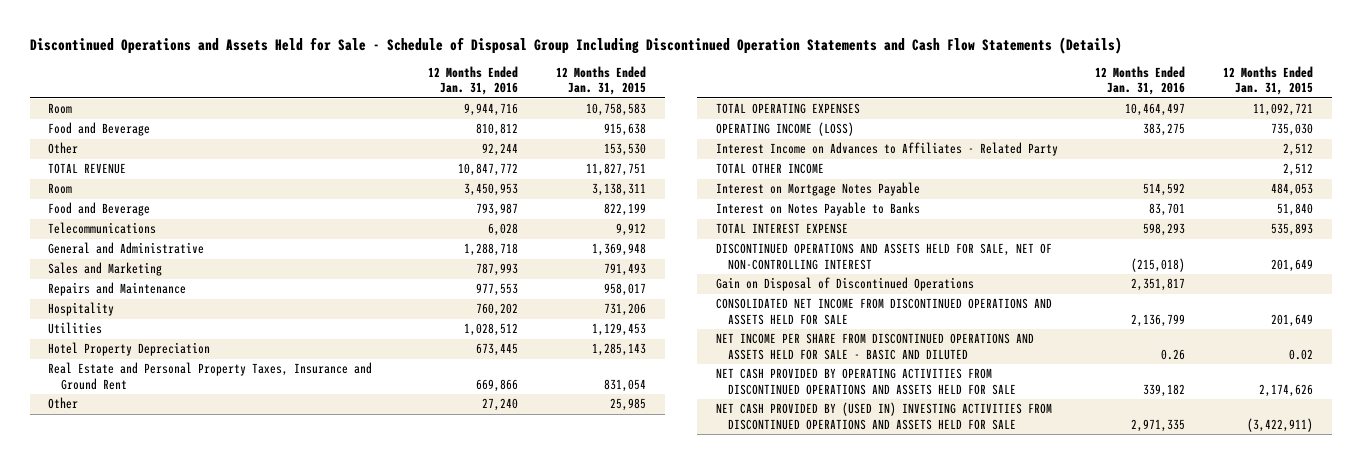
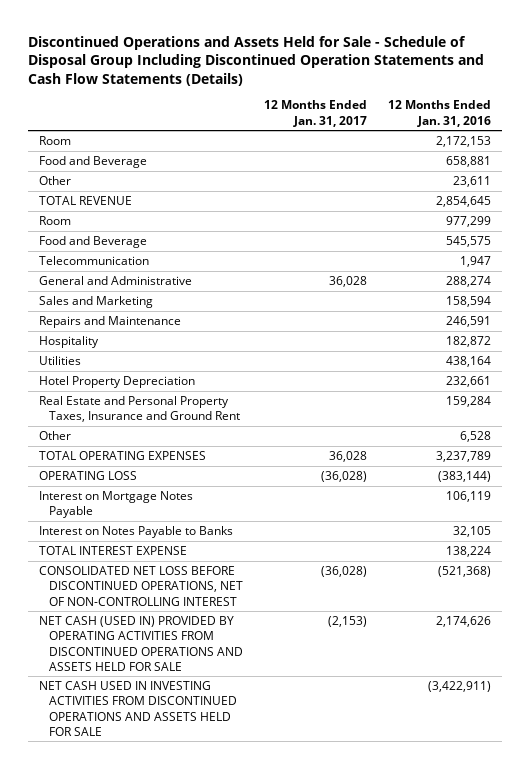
- | 12 Months Ended Jan. 31, 2016 | 12 Months Ended Jan. 31, 2015
+ | 12 Months Ended Jan. 31, 2017 | 12 Months Ended Jan. 31, 2016
- Room | 9,944,716 | 10,758,583
- Food and Beverage | 810,812 | 915,638
- Other | 92,244 | 153,530
- TOTAL REVENUE | 10,847,772 | 11,827,751
- Room | 3,450,953 | 3,138,311
- Food and Beverage | 793,987 | 822,199
- Telecommunications | 6,028 | 9,912
- General and Administrative | 1,288,718 | 1,369,948
- Sales and Marketing | 787,993 | 791,493
- Repairs and Maintenance | 977,553 | 958,017
- Hospitality | 760,202 | 731,206
- Utilities | 1,028,512 | 1,129,453
- Hotel Property Depreciation | 673,445 | 1,285,143
- Real Estate and Personal Property Taxes, Insurance and Ground Rent | 669,866 | 831,054
- Other | 27,240 | 25,985
- TOTAL OPERATING EXPENSES | 10,464,497 | 11,092,721
- OPERATING INCOME (LOSS) | 383,275 | 735,030
- Interest Income on Advances to Affiliates - Related Party | | 2,512
- TOTAL OTHER INCOME | | 2,512
- Interest on Mortgage Notes Payable | 514,592 | 484,053
- Interest on Notes Payable to Banks | 83,701 | 51,840
- TOTAL INTEREST EXPENSE | 598,293 | 535,893
- DISCONTINUED OPERATIONS AND ASSETS HELD FOR SALE, NET OF NON-CONTROLLING INTEREST | (215,018) | 201,649
- Gain on Disposal of Discontinued Operations | 2,351,817 |
- CONSOLIDATED NET INCOME FROM DISCONTINUED OPERATIONS AND ASSETS HELD FOR SALE | 2,136,799 | 201,649
- NET INCOME PER SHARE FROM DISCONTINUED OPERATIONS AND ASSETS HELD FOR SALE - BASIC AND DILUTED | 0.26 | 0.02
- NET CASH PROVIDED BY OPERATING ACTIVITIES FROM DISCONTINUED OPERATIONS AND ASSETS HELD FOR SALE | 339,182 | 2,174,626
- NET CASH PROVIDED BY (USED IN) INVESTING ACTIVITIES FROM DISCONTINUED OPERATIONS AND ASSETS HELD FOR SALE | 2,971,335 | (3,422,911)
+ Room | | 2,172,153
+ Food and Beverage | | 658,881
+ Other | | 23,611
+ TOTAL REVENUE | | 2,854,645
+ Room | | 977,299
+ Food and Beverage | | 545,575
+ Telecommunication | | 1,947
+ General and Administrative | 36,028 | 288,274
+ Sales and Marketing | | 158,594
+ Repairs and Maintenance | | 246,591
+ Hospitality | | 182,872
+ Utilities | | 438,164
+ Hotel Property Depreciation | | 232,661
+ Real Estate and Personal Property Taxes, Insurance and Ground Rent | | 159,284
+ Other | | 6,528
+ TOTAL OPERATING EXPENSES | 36,028 | 3,237,789
+ OPERATING LOSS | (36,028) | (383,144)
+ Interest on Mortgage Notes Payable | | 106,119
+ Interest on Notes Payable to Banks | | 32,105
+ TOTAL INTEREST EXPENSE | | 138,224
+ CONSOLIDATED NET LOSS BEFORE DISCONTINUED OPERATIONS, NET OF NON-CONTROLLING INTEREST | (36,028) | (521,368)
+ NET CASH (USED IN) PROVIDED BY OPERATING ACTIVITIES FROM DISCONTINUED OPERATIONS AND ASSETS HELD FOR SALE | (2,153) | 2,174,626
+ NET CASH USED IN INVESTING ACTIVITIES FROM DISCONTINUED OPERATIONS AND ASSETS HELD FOR SALE | | (3,422,911)

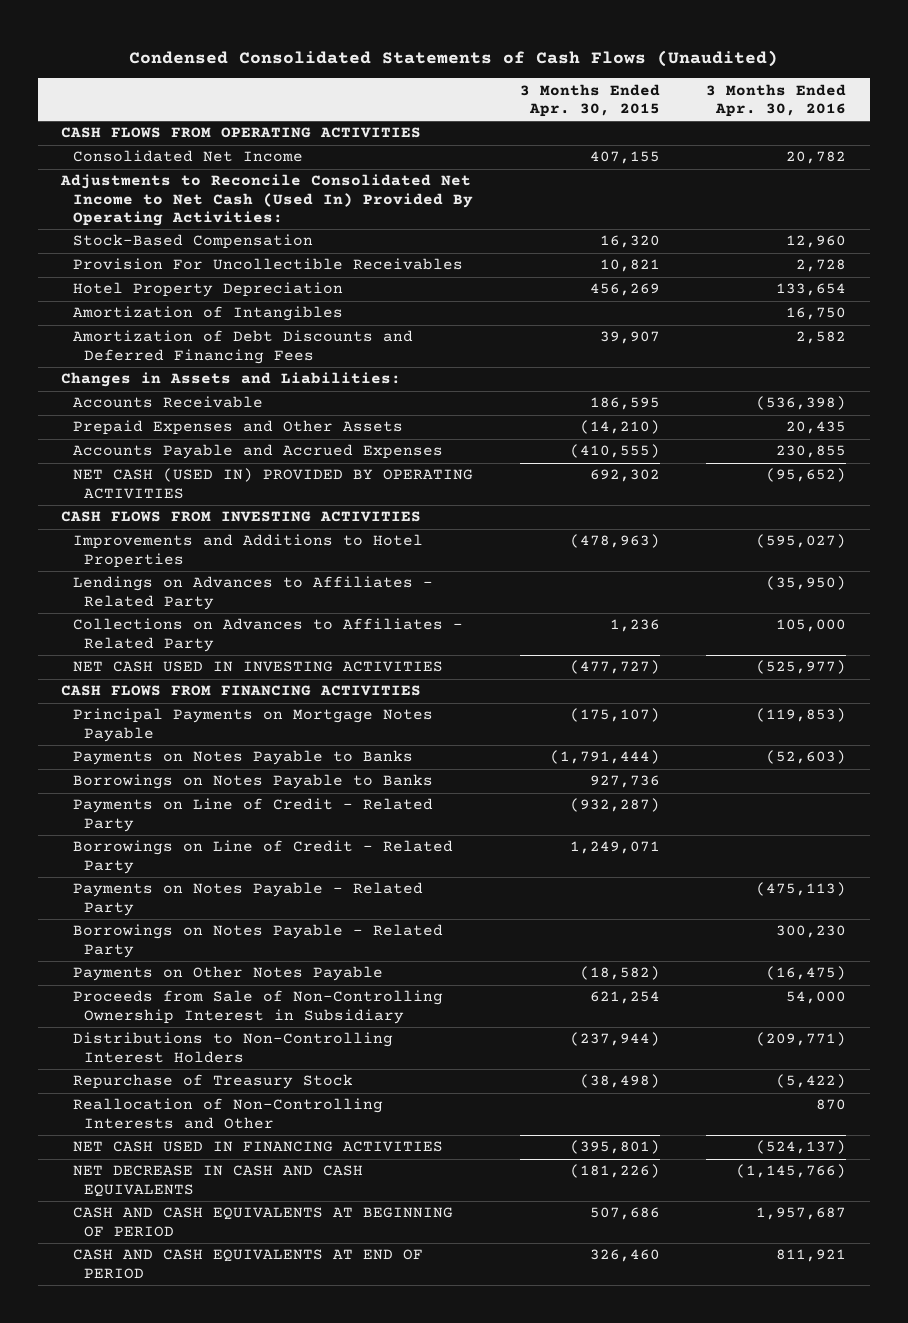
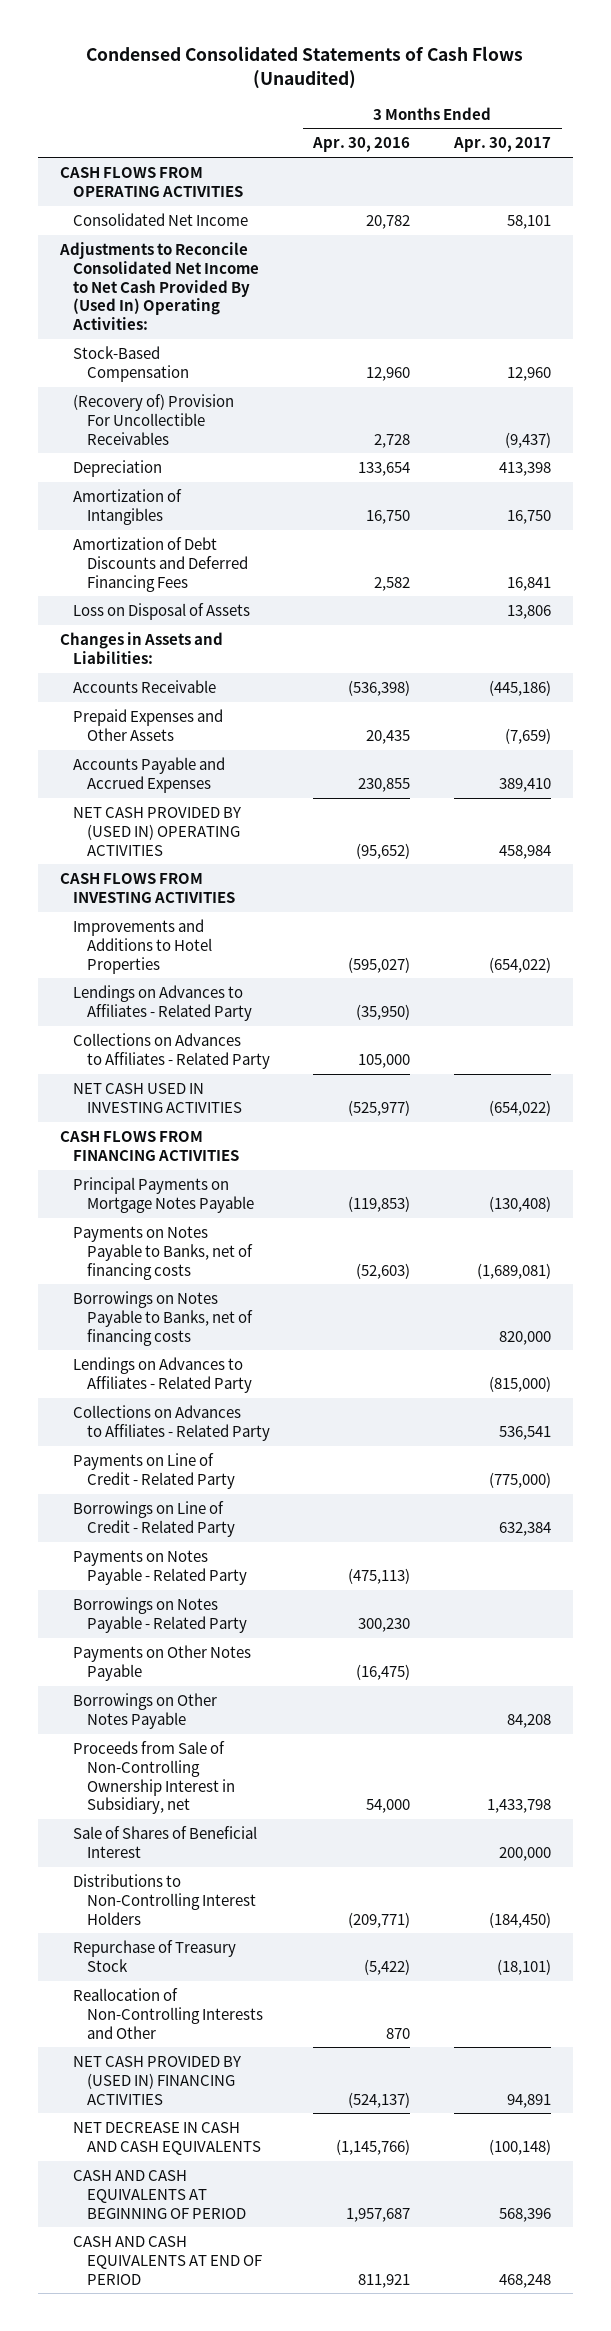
- | 3 Months Ended Apr. 30, 2015 | 3 Months Ended Apr. 30, 2016
+ | 3 Months Ended Apr. 30, 2016 | 3 Months Ended Apr. 30, 2017
- Adjustments to Reconcile Consolidated Net Income to Net Cash (Used In) Provided By Operating Activities:
+ Adjustments to Reconcile Consolidated Net Income to Net Cash Provided By (Used In) Operating Activities:
- Provision For Uncollectible Receivables | 10,821 | 2,728
- Hotel Property Depreciation | 456,269 | 133,654
+ (Recovery of) Provision For Uncollectible Receivables | 2,728 | (9,437)
+ Depreciation | 133,654 | 413,398
+ Loss on Disposal of Assets | | 13,806
- NET CASH (USED IN) PROVIDED BY OPERATING ACTIVITIES | 692,302 | (95,652)
+ NET CASH PROVIDED BY (USED IN) OPERATING ACTIVITIES | (95,652) | 458,984
- Payments on Notes Payable to Banks | (1,791,444) | (52,603)
- Borrowings on Notes Payable to Banks | 927,736 |
+ Payments on Notes Payable to Banks, net of financing costs | (52,603) | (1,689,081)
+ Borrowings on Notes Payable to Banks, net of financing costs | | 820,000
+ Lendings on Advances to Affiliates - Related Party | | (815,000)
+ Collections on Advances to Affiliates - Related Party | | 536,541
- Proceeds from Sale of Non-Controlling Ownership Interest in Subsidiary | 621,254 | 54,000
+ Borrowings on Other Notes Payable | | 84,208
+ Proceeds from Sale of Non-Controlling Ownership Interest in Subsidiary, net | 54,000 | 1,433,798
+ Sale of Shares of Beneficial Interest | | 200,000
- NET CASH USED IN FINANCING ACTIVITIES | (395,801) | (524,137)
+ NET CASH PROVIDED BY (USED IN) FINANCING ACTIVITIES | (524,137) | 94,891

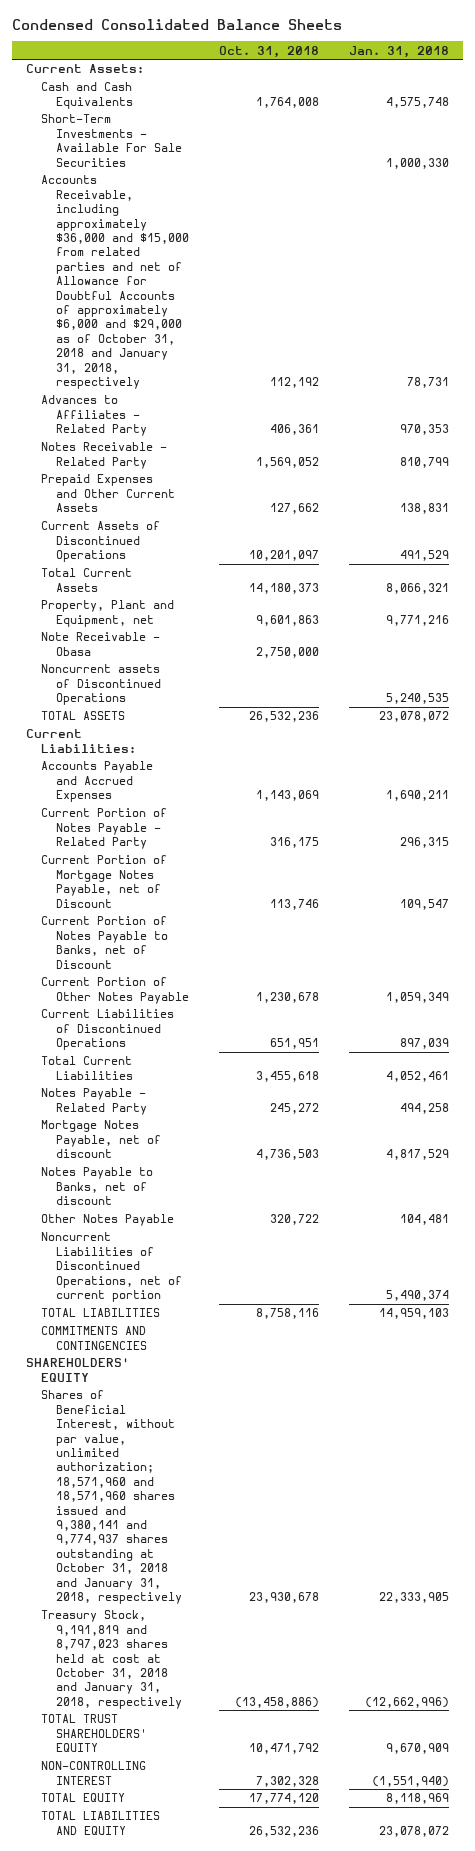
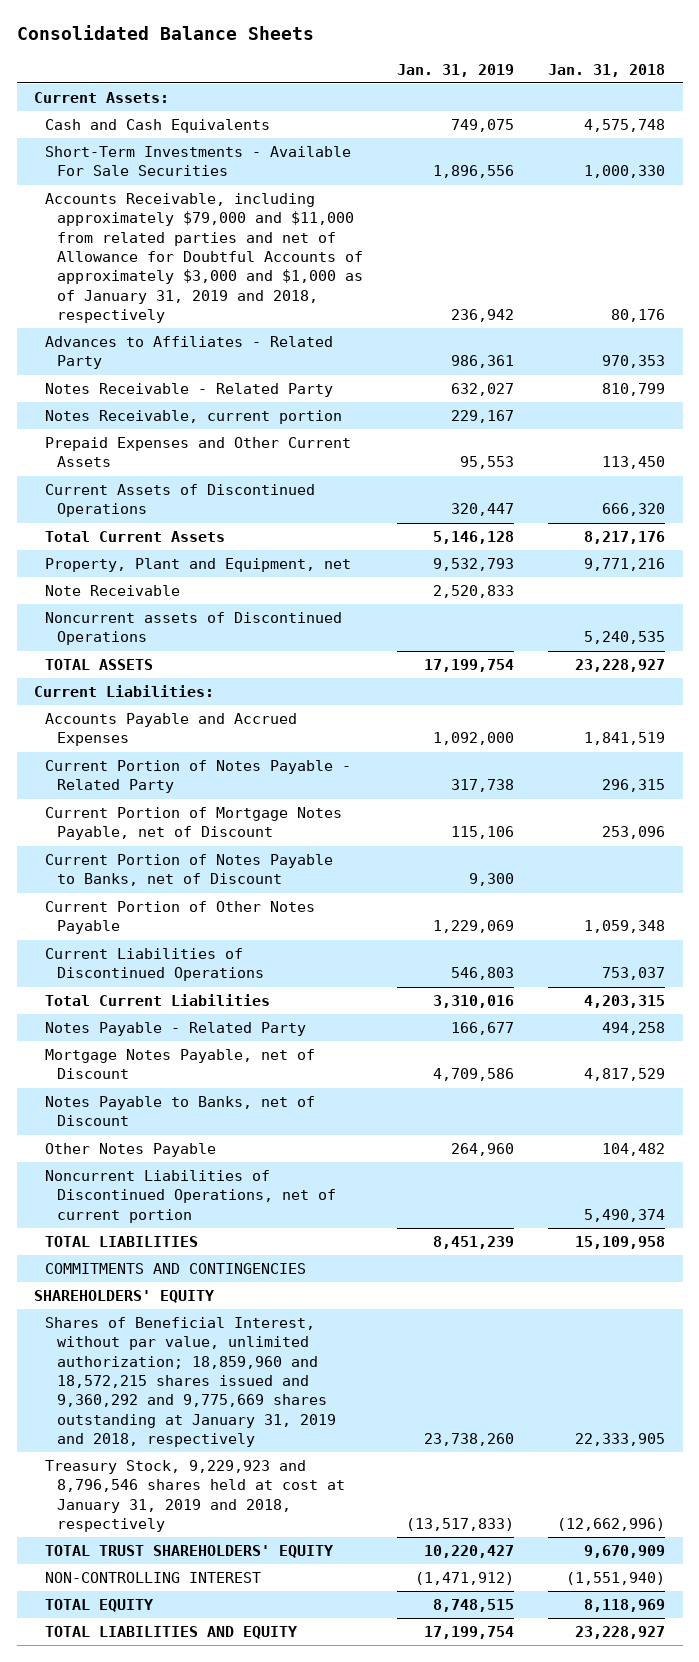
- Condensed Consolidated Balance Sheets
+ Consolidated Balance Sheets
- | Oct. 31, 2018 | Jan. 31, 2018
+ | Jan. 31, 2019 | Jan. 31, 2018
- Accounts Receivable, including approximately $36,000 and $15,000 from related parties and net of Allowance for Doubtful Accounts of approximately $6,000 and $29,000 as of October 31, 2018 and January 31, 2018, respectively | 112,192 | 78,731
+ Accounts Receivable, including approximately $79,000 and $11,000 from related parties and net of Allowance for Doubtful Accounts of approximately $3,000 and $1,000 as of January 31, 2019 and 2018, respectively | 236,942 | 80,176
- Prepaid Expenses and Other Current Assets | 127,662 | 138,831
- Current Assets of Discontinued Operations | 10,201,097 | 491,529
- Total Current Assets | 14,180,373 | 8,066,321
+ Notes Receivable, current portion | 229,167 |
+ Prepaid Expenses and Other Current Assets | 95,553 | 113,450
+ Current Assets of Discontinued Operations | 320,447 | 666,320
+ Total Current Assets | 5,146,128 | 8,217,176
- Note Receivable - Obasa | 2,750,000 |
+ Note Receivable | 2,520,833 |
- TOTAL ASSETS | 26,532,236 | 23,078,072
+ TOTAL ASSETS | 17,199,754 | 23,228,927
- Accounts Payable and Accrued Expenses | 1,143,069 | 1,690,211
+ Accounts Payable and Accrued Expenses | 1,092,000 | 1,841,519
- Current Portion of Mortgage Notes Payable, net of Discount | 113,746 | 109,547
+ Current Portion of Mortgage Notes Payable, net of Discount | 115,106 | 253,096
- Current Portion of Other Notes Payable | 1,230,678 | 1,059,349
- Current Liabilities of Discontinued Operations | 651,951 | 897,039
- Total Current Liabilities | 3,455,618 | 4,052,461
+ Current Portion of Other Notes Payable | 1,229,069 | 1,059,348
+ Current Liabilities of Discontinued Operations | 546,803 | 753,037
+ Total Current Liabilities | 3,310,016 | 4,203,315
- Mortgage Notes Payable, net of discount | 4,736,503 | 4,817,529
- Notes Payable to Banks, net of discount
- Other Notes Payable | 320,722 | 104,481
+ Mortgage Notes Payable, net of Discount | 4,709,586 | 4,817,529
+ Notes Payable to Banks, net of Discount
+ Other Notes Payable | 264,960 | 104,482
- TOTAL LIABILITIES | 8,758,116 | 14,959,103
+ TOTAL LIABILITIES | 8,451,239 | 15,109,958
- Shares of Beneficial Interest, without par value, unlimited authorization; 18,571,960 and 18,571,960 shares issued and 9,380,141 and 9,774,937 shares outstanding at October 31, 2018 and January 31, 2018, respectively | 23,930,678 | 22,333,905
- Treasury Stock, 9,191,819 and 8,797,023 shares held at cost at October 31, 2018 and January 31, 2018, respectively | (13,458,886) | (12,662,996)
+ Shares of Beneficial Interest, without par value, unlimited authorization; 18,859,960 and 18,572,215 shares issued and 9,360,292 and 9,775,669 shares outstanding at January 31, 2019 and 2018, respectively | 23,738,260 | 22,333,905
+ Treasury Stock, 9,229,923 and 8,796,546 shares held at cost at January 31, 2019 and 2018, respectively | (13,517,833) | (12,662,996)
- TOTAL LIABILITIES AND EQUITY | 26,532,236 | 23,078,072
+ TOTAL LIABILITIES AND EQUITY | 17,199,754 | 23,228,927

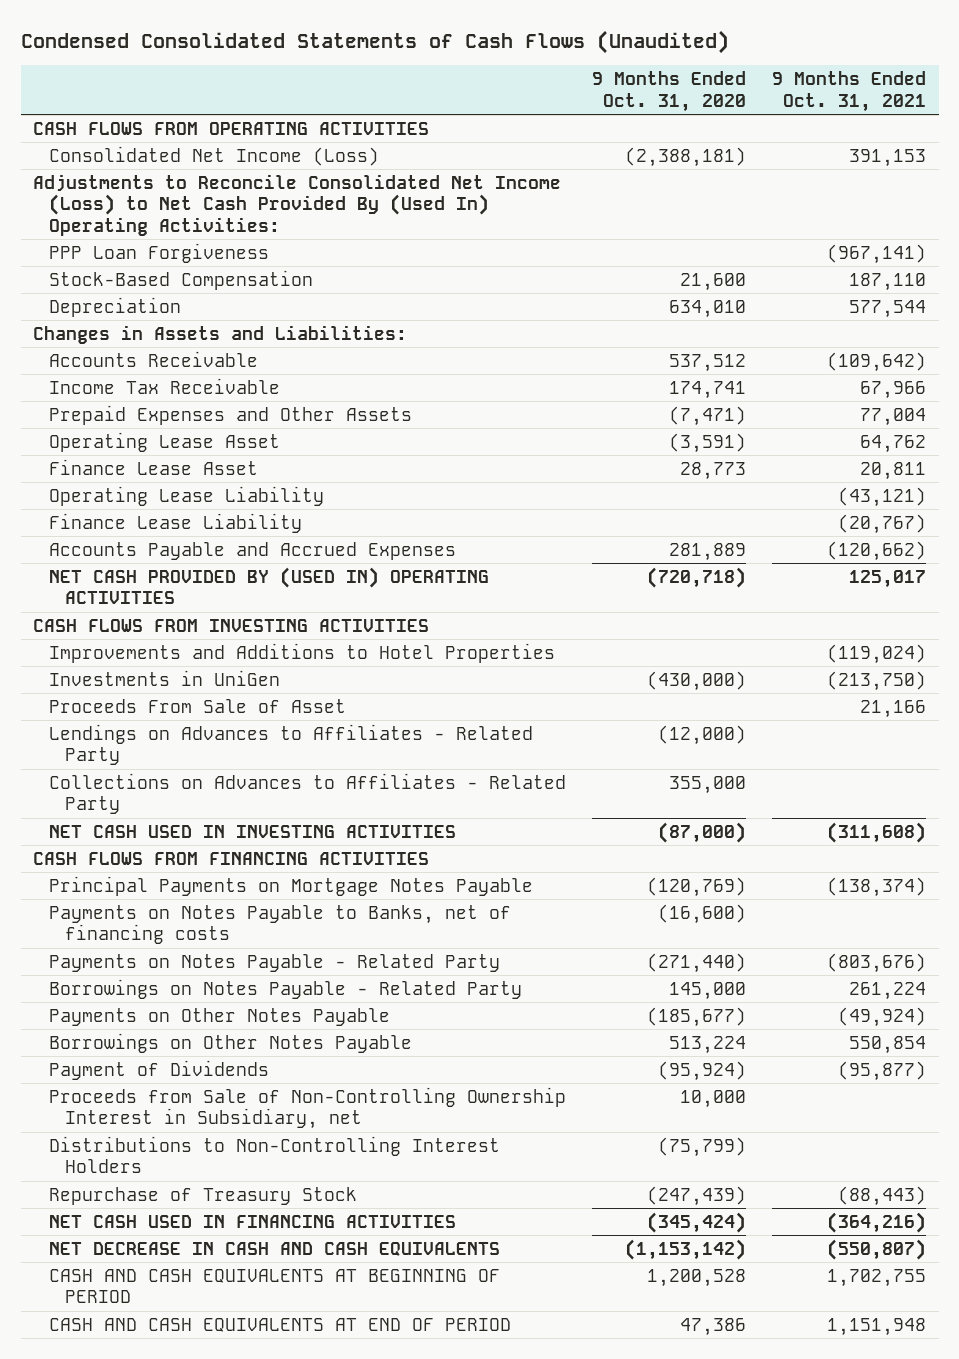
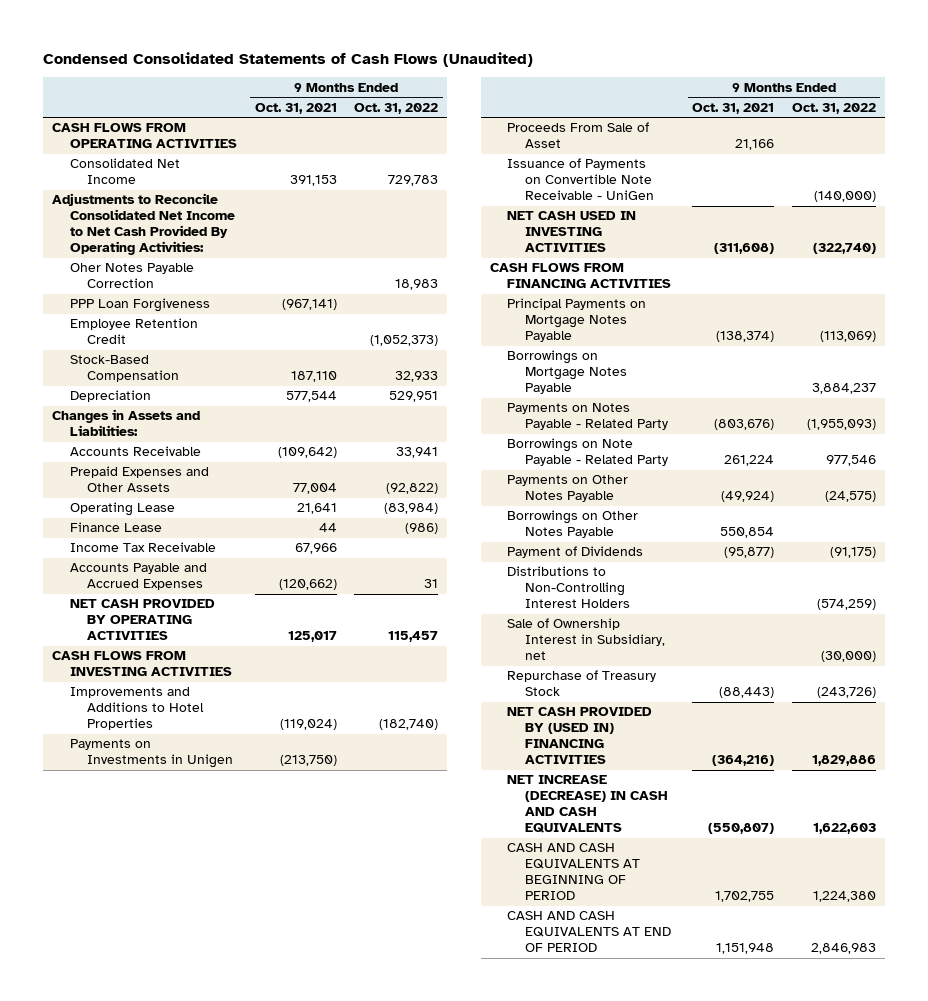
- | 9 Months Ended Oct. 31, 2020 | 9 Months Ended Oct. 31, 2021
+ | 9 Months Ended Oct. 31, 2021 | 9 Months Ended Oct. 31, 2022
- Consolidated Net Income (Loss) | (2,388,181) | 391,153
- Adjustments to Reconcile Consolidated Net Income (Loss) to Net Cash Provided By (Used In) Operating Activities:
+ Consolidated Net Income | 391,153 | 729,783
+ Adjustments to Reconcile Consolidated Net Income to Net Cash Provided By Operating Activities:
+ Oher Notes Payable Correction | | 18,983
+ Employee Retention Credit | | (1,052,373)
- Operating Lease Asset | (3,591) | 64,762
- Finance Lease Asset | 28,773 | 20,811
- Operating Lease Liability | | (43,121)
- Finance Lease Liability | | (20,767)
+ Operating Lease | 21,641 | (83,984)
+ Finance Lease | 44 | (986)
moved down: Income Tax Receivable | 67,966 |
- NET CASH PROVIDED BY (USED IN) OPERATING ACTIVITIES | (720,718) | 125,017
+ NET CASH PROVIDED BY OPERATING ACTIVITIES | 125,017 | 115,457
- Investments in UniGen | (430,000) | (213,750)
+ Payments on Investments in Unigen | (213,750) |
- Lendings on Advances to Affiliates - Related Party | (12,000) |
- Collections on Advances to Affiliates - Related Party | 355,000 |
+ Issuance of Payments on Convertible Note Receivable - UniGen | | (140,000)
- Payments on Notes Payable to Banks, net of financing costs | (16,600) |
+ Borrowings on Mortgage Notes Payable | | 3,884,237
- Borrowings on Notes Payable - Related Party | 145,000 | 261,224
+ Borrowings on Note Payable - Related Party | 261,224 | 977,546
- Proceeds from Sale of Non-Controlling Ownership Interest in Subsidiary, net | 10,000 |
+ Sale of Ownership Interest in Subsidiary, net | | (30,000)
- NET CASH USED IN FINANCING ACTIVITIES | (345,424) | (364,216)
- NET DECREASE IN CASH AND CASH EQUIVALENTS | (1,153,142) | (550,807)
+ NET CASH PROVIDED BY (USED IN) FINANCING ACTIVITIES | (364,216) | 1,829,886
+ NET INCREASE (DECREASE) IN CASH AND CASH EQUIVALENTS | (550,807) | 1,622,603

